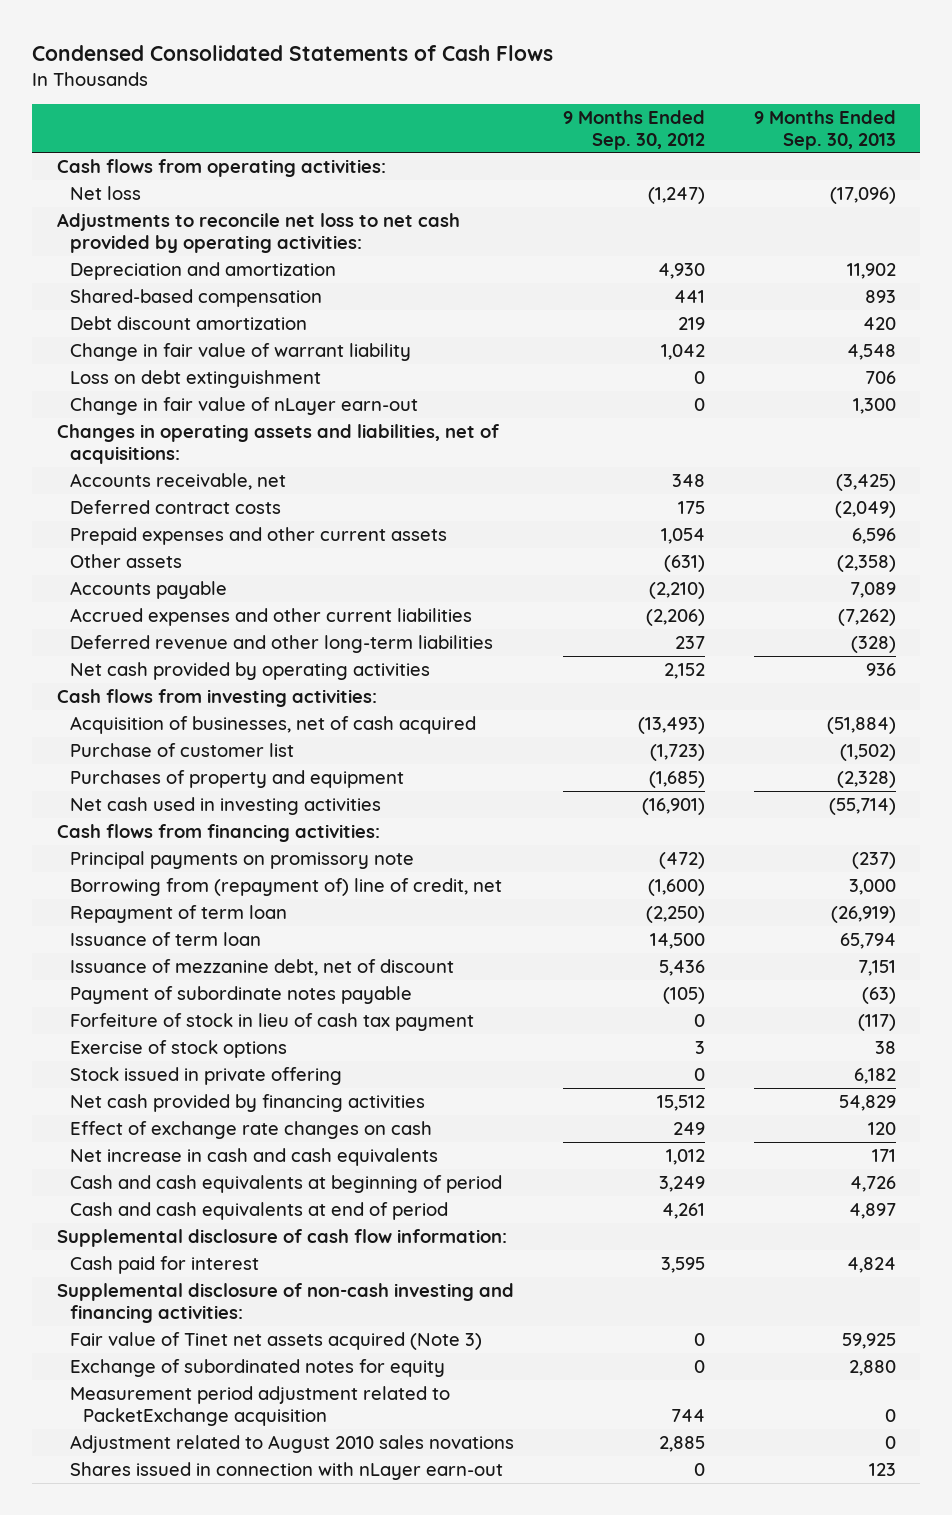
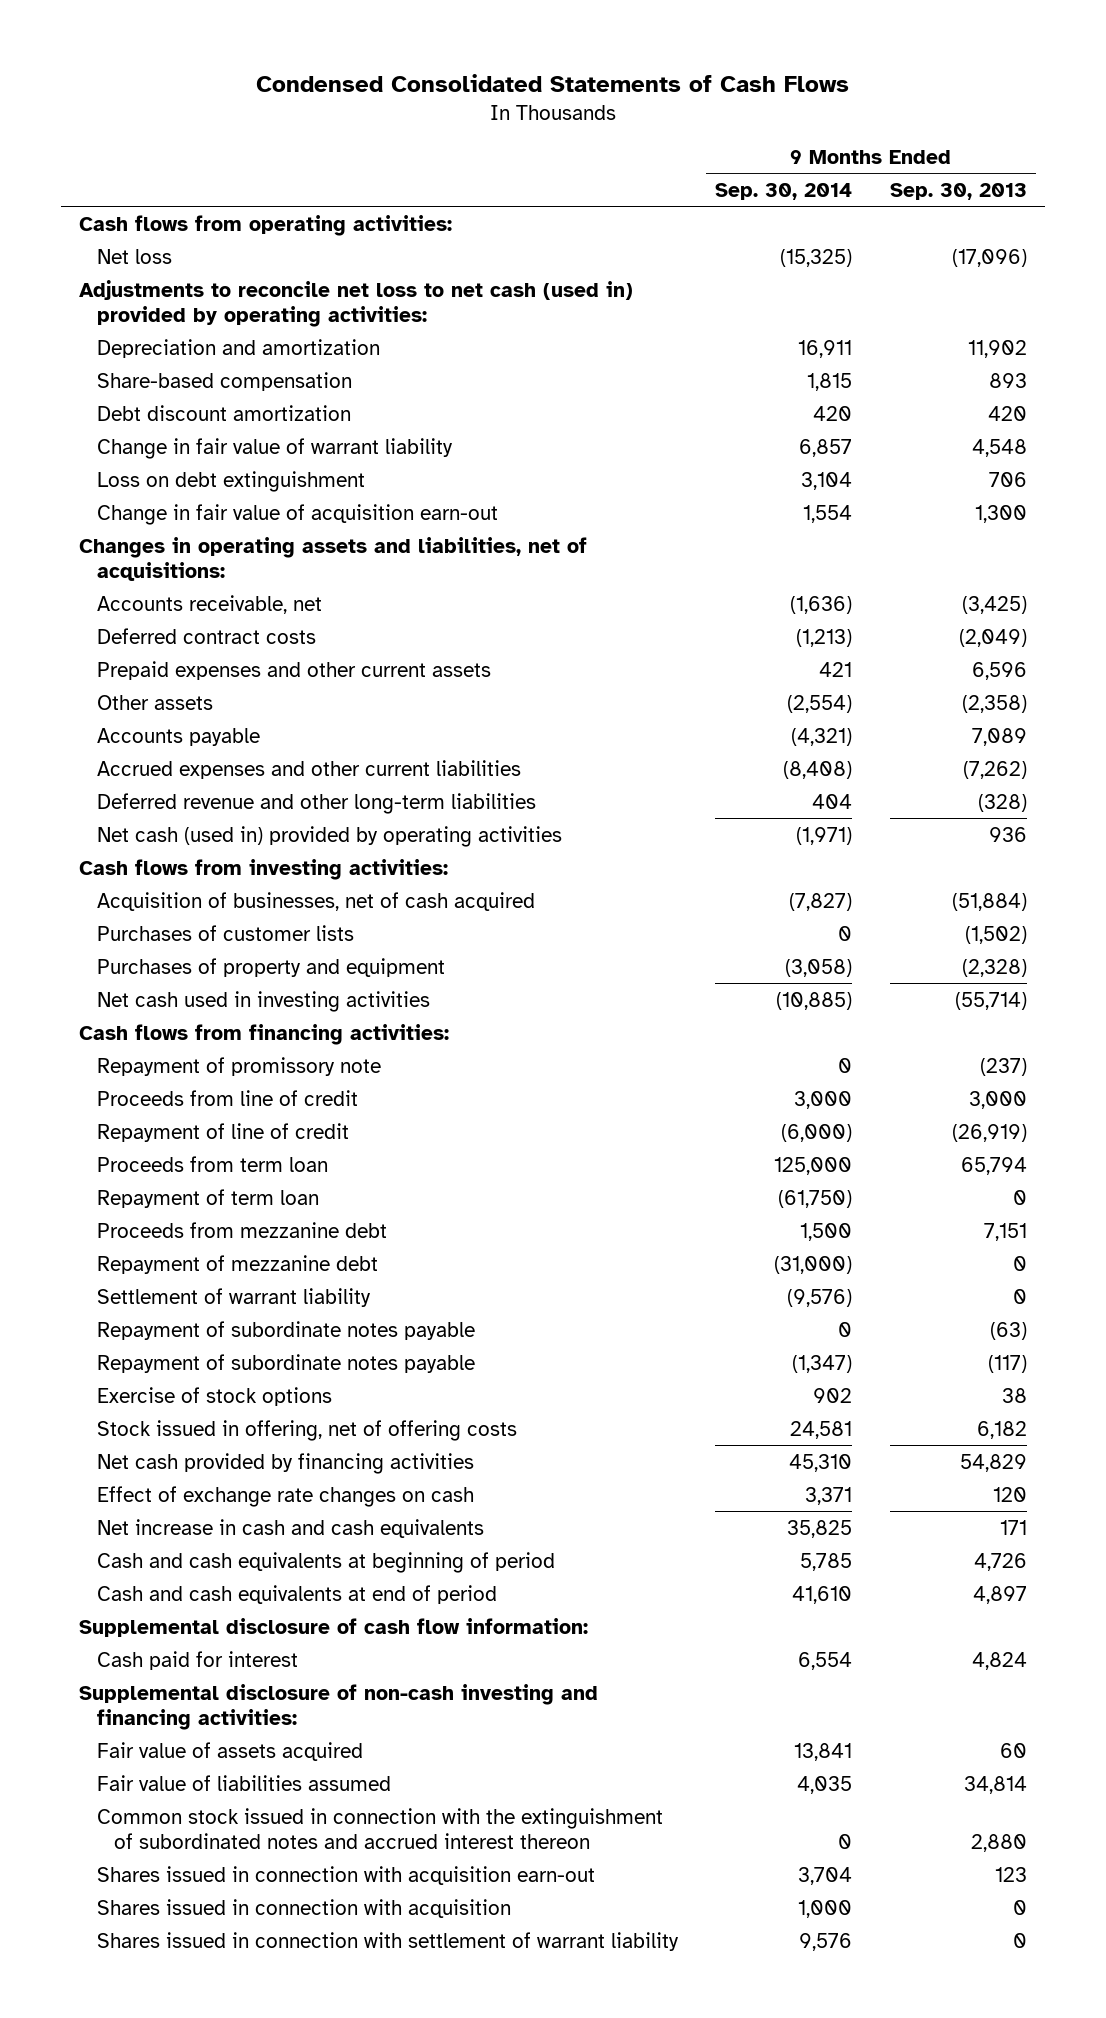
- | 9 Months Ended Sep. 30, 2012 | 9 Months Ended Sep. 30, 2013
+ | 9 Months Ended Sep. 30, 2014 | 9 Months Ended Sep. 30, 2013
- Adjustments to reconcile net loss to net cash provided by operating activities:
+ Adjustments to reconcile net loss to net cash (used in) provided by operating activities:
- Shared-based compensation | 441 | 893
+ Share-based compensation | 1,815 | 893
- Change in fair value of nLayer earn-out | 0 | 1,300
+ Change in fair value of acquisition earn-out | 1,554 | 1,300
- Net cash provided by operating activities | 2,152 | 936
+ Net cash (used in) provided by operating activities | (1,971) | 936
- Purchase of customer list | (1,723) | (1,502)
+ Purchases of customer lists | 0 | (1,502)
- Principal payments on promissory note | (472) | (237)
- Borrowing from (repayment of) line of credit, net | (1,600) | 3,000
- Repayment of term loan | (2,250) | (26,919)
- Issuance of term loan | 14,500 | 65,794
- Issuance of mezzanine debt, net of discount | 5,436 | 7,151
- Payment of subordinate notes payable | (105) | (63)
- Forfeiture of stock in lieu of cash tax payment | 0 | (117)
+ Repayment of promissory note | 0 | (237)
+ Proceeds from line of credit | 3,000 | 3,000
+ Repayment of line of credit | (6,000) | (26,919)
+ Proceeds from term loan | 125,000 | 65,794
+ Repayment of term loan | (61,750) | 0
+ Proceeds from mezzanine debt | 1,500 | 7,151
+ Repayment of mezzanine debt | (31,000) | 0
+ Settlement of warrant liability | (9,576) | 0
+ Repayment of subordinate notes payable | 0 | (63)
+ Repayment of subordinate notes payable | (1,347) | (117)
- Stock issued in private offering | 0 | 6,182
+ Stock issued in offering, net of offering costs | 24,581 | 6,182
- Fair value of Tinet net assets acquired (Note 3) | 0 | 59,925
- Exchange of subordinated notes for equity | 0 | 2,880
- Measurement period adjustment related to PacketExchange acquisition | 744 | 0
- Adjustment related to August 2010 sales novations | 2,885 | 0
- Shares issued in connection with nLayer earn-out | 0 | 123
+ Fair value of assets acquired | 13,841 | 60
+ Fair value of liabilities assumed | 4,035 | 34,814
+ Common stock issued in connection with the extinguishment of subordinated notes and accrued interest thereon | 0 | 2,880
+ Shares issued in connection with acquisition earn-out | 3,704 | 123
+ Shares issued in connection with acquisition | 1,000 | 0
+ Shares issued in connection with settlement of warrant liability | 9,576 | 0

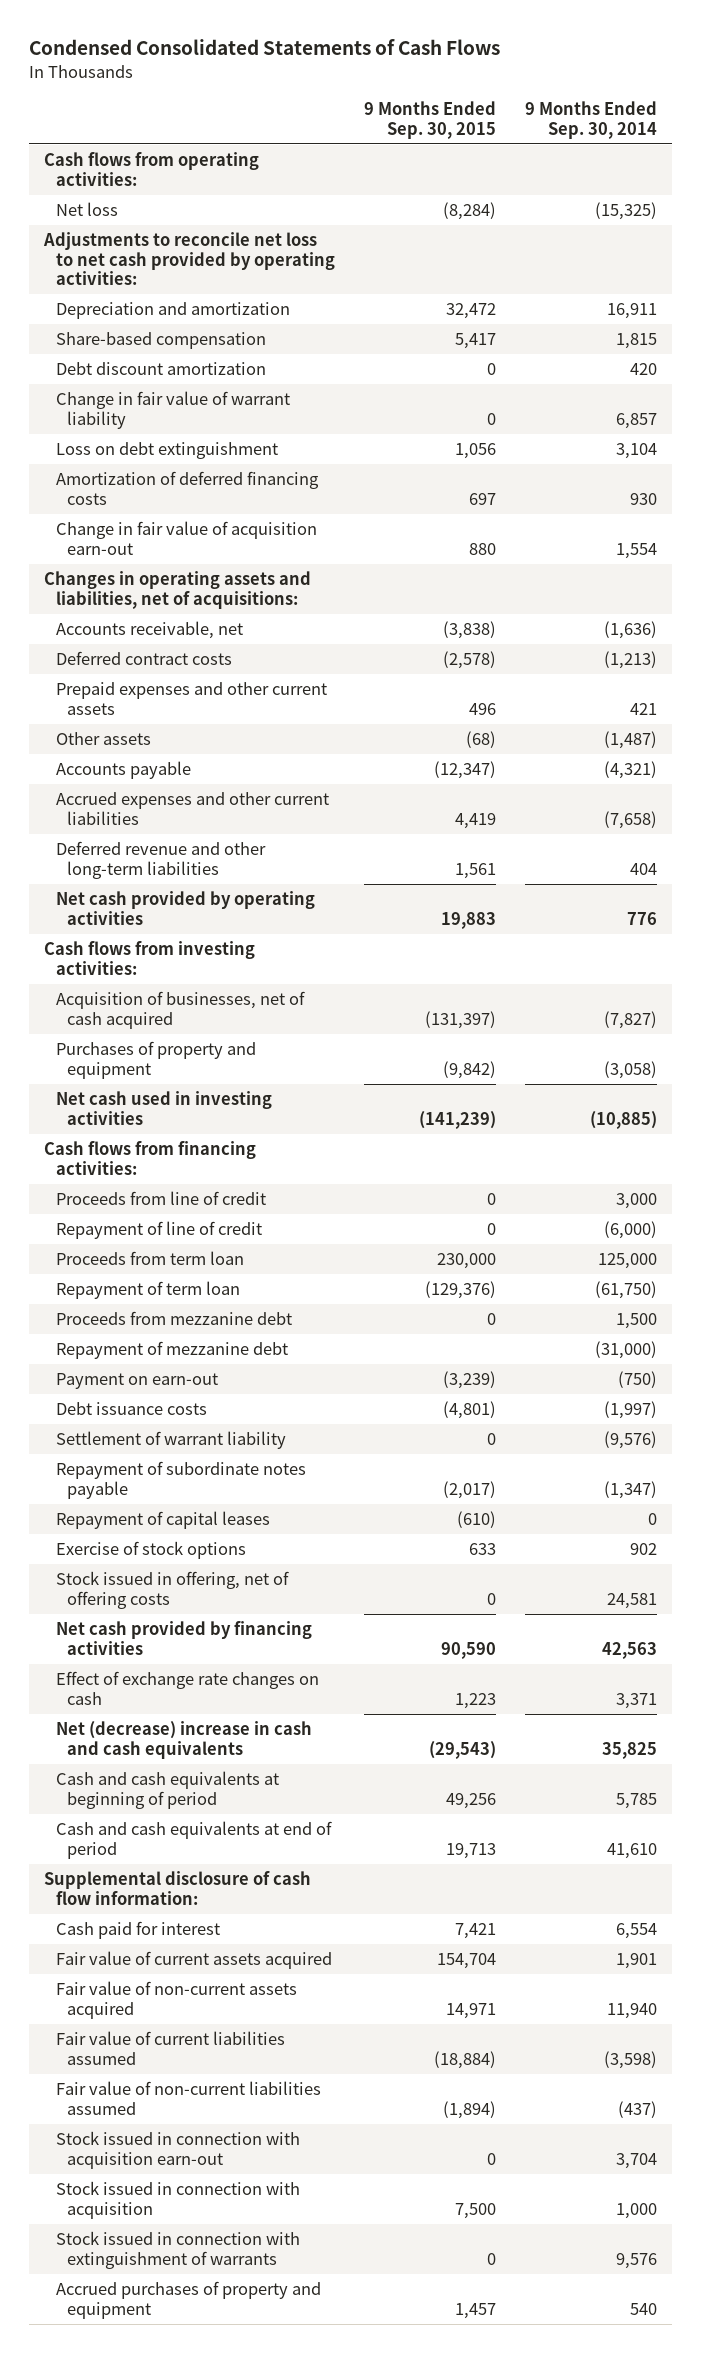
- | 9 Months Ended Sep. 30, 2014 | 9 Months Ended Sep. 30, 2013
+ | 9 Months Ended Sep. 30, 2015 | 9 Months Ended Sep. 30, 2014
- Adjustments to reconcile net loss to net cash (used in) provided by operating activities:
+ Adjustments to reconcile net loss to net cash provided by operating activities:
+ Amortization of deferred financing costs | 697 | 930
- Other assets | (2,554) | (2,358)
+ Other assets | (68) | (1,487)
- Accrued expenses and other current liabilities | (8,408) | (7,262)
+ Accrued expenses and other current liabilities | 4,419 | (7,658)
- Net cash (used in) provided by operating activities | (1,971) | 936
+ Net cash provided by operating activities | 19,883 | 776
- Purchases of customer lists | 0 | (1,502)
- Repayment of promissory note | 0 | (237)
+ Payment on earn-out | (3,239) | (750)
+ Debt issuance costs | (4,801) | (1,997)
- Repayment of subordinate notes payable | 0 | (63)
+ Repayment of capital leases | (610) | 0
- Net cash provided by financing activities | 45,310 | 54,829
+ Net cash provided by financing activities | 90,590 | 42,563
- Net increase in cash and cash equivalents | 35,825 | 171
+ Net (decrease) increase in cash and cash equivalents | (29,543) | 35,825
- Supplemental disclosure of non-cash investing and financing activities:
- Fair value of assets acquired | 13,841 | 60
- Fair value of liabilities assumed | 4,035 | 34,814
- Common stock issued in connection with the extinguishment of subordinated notes and accrued interest thereon | 0 | 2,880
- Shares issued in connection with acquisition earn-out | 3,704 | 123
- Shares issued in connection with acquisition | 1,000 | 0
- Shares issued in connection with settlement of warrant liability | 9,576 | 0
+ Fair value of current assets acquired | 154,704 | 1,901
+ Fair value of non-current assets acquired | 14,971 | 11,940
+ Fair value of current liabilities assumed | (18,884) | (3,598)
+ Fair value of non-current liabilities assumed | (1,894) | (437)
+ Stock issued in connection with acquisition earn-out | 0 | 3,704
+ Stock issued in connection with acquisition | 7,500 | 1,000
+ Stock issued in connection with extinguishment of warrants | 0 | 9,576
+ Accrued purchases of property and equipment | 1,457 | 540

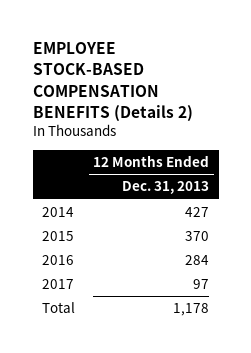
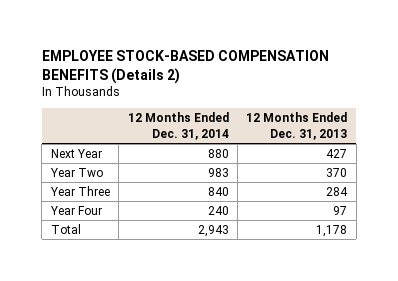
- | 12 Months Ended Dec. 31, 2013
+ | 12 Months Ended Dec. 31, 2014 | 12 Months Ended Dec. 31, 2013
- 2014 | 427
- 2015 | 370
- 2016 | 284
- 2017 | 97
+ Next Year | 880 | 427
+ Year Two | 983 | 370
+ Year Three | 840 | 284
+ Year Four | 240 | 97

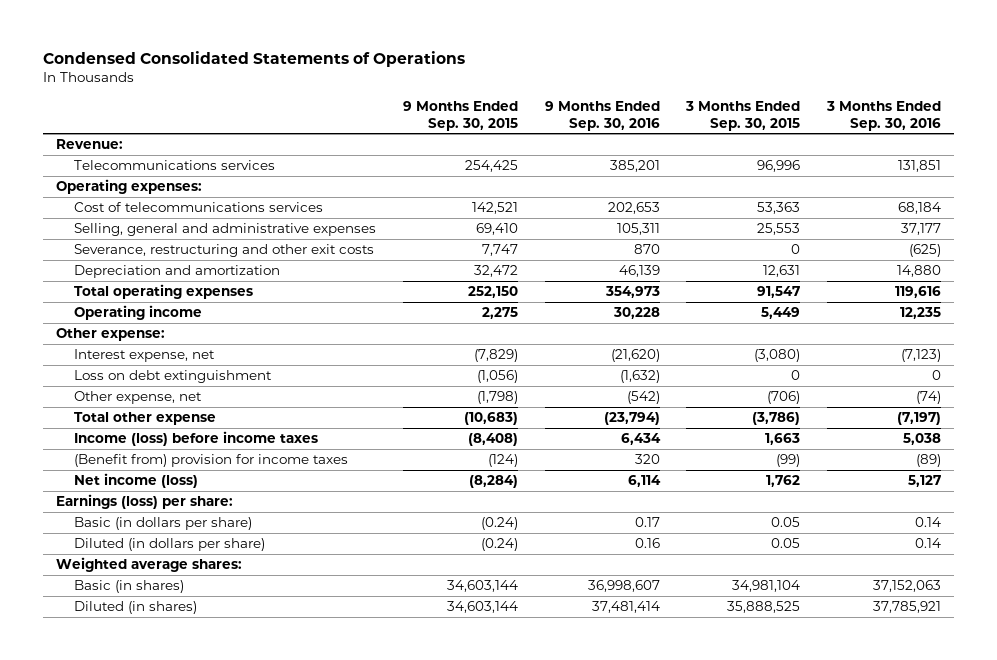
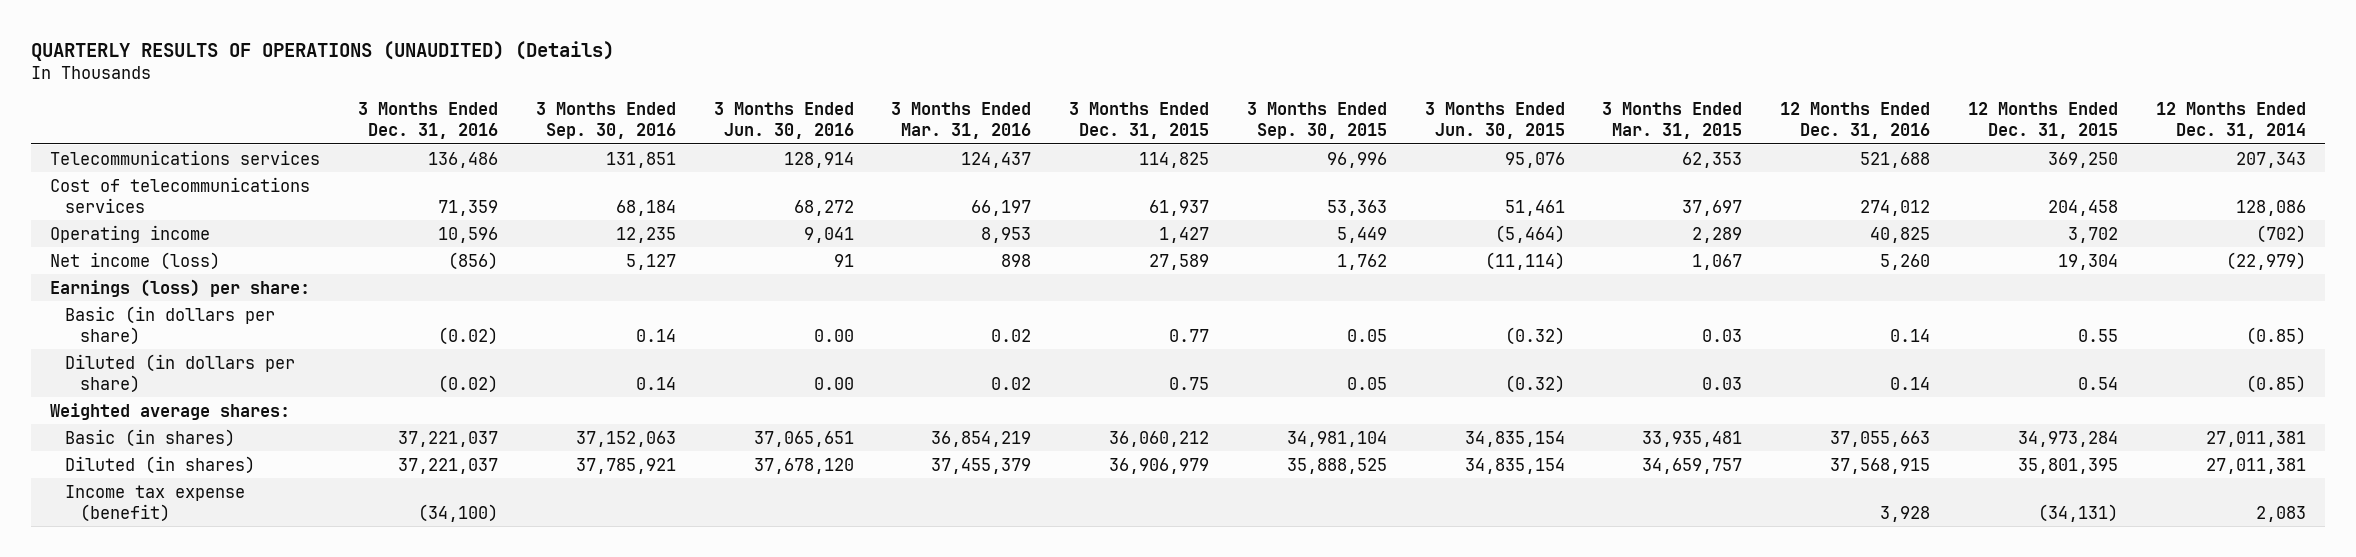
- Condensed Consolidated Statements of Operations
+ QUARTERLY RESULTS OF OPERATIONS (UNAUDITED) (Details)
- | 9 Months Ended Sep. 30, 2015 | 9 Months Ended Sep. 30, 2016 | 3 Months Ended Sep. 30, 2015 | 3 Months Ended Sep. 30, 2016
+ | 3 Months Ended Dec. 31, 2016 | 3 Months Ended Sep. 30, 2016 | 3 Months Ended Jun. 30, 2016 | 3 Months Ended Mar. 31, 2016 | 3 Months Ended Dec. 31, 2015 | 3 Months Ended Sep. 30, 2015 | 3 Months Ended Jun. 30, 2015 | 3 Months Ended Mar. 31, 2015 | 12 Months Ended Dec. 31, 2016 | 12 Months Ended Dec. 31, 2015 | 12 Months Ended Dec. 31, 2014
- Revenue:
- Operating expenses:
- Selling, general and administrative expenses | 69,410 | 105,311 | 25,553 | 37,177
- Severance, restructuring and other exit costs | 7,747 | 870 | 0 | (625)
- Depreciation and amortization | 32,472 | 46,139 | 12,631 | 14,880
- Total operating expenses | 252,150 | 354,973 | 91,547 | 119,616
- Other expense:
- Interest expense, net | (7,829) | (21,620) | (3,080) | (7,123)
- Loss on debt extinguishment | (1,056) | (1,632) | 0 | 0
- Other expense, net | (1,798) | (542) | (706) | (74)
- Total other expense | (10,683) | (23,794) | (3,786) | (7,197)
- Income (loss) before income taxes | (8,408) | 6,434 | 1,663 | 5,038
- (Benefit from) provision for income taxes | (124) | 320 | (99) | (89)
+ Income tax expense (benefit) | (34,100) | | | | | | | | 3,928 | (34,131) | 2,083

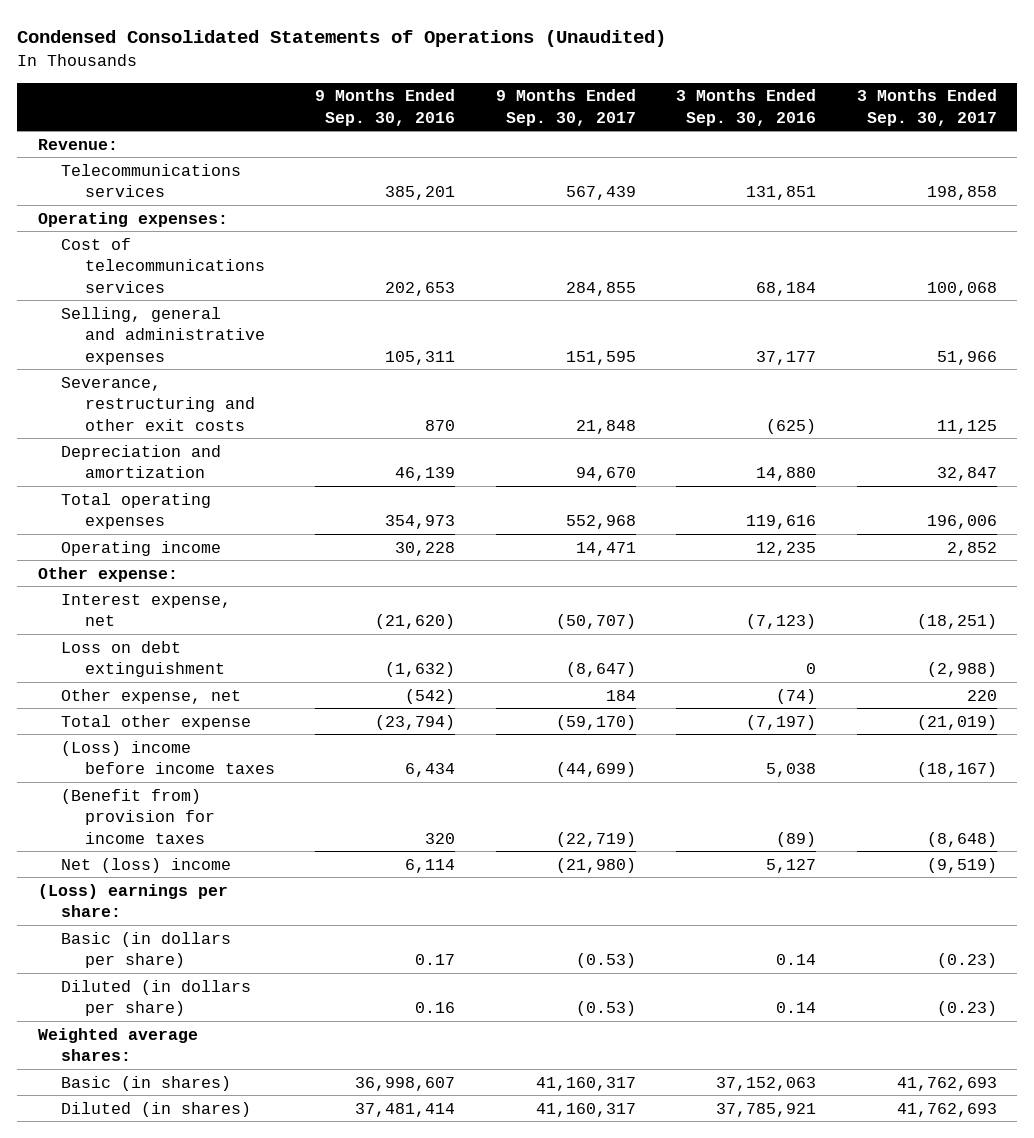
- QUARTERLY RESULTS OF OPERATIONS (UNAUDITED) (Details)
+ Condensed Consolidated Statements of Operations (Unaudited)
- | 3 Months Ended Dec. 31, 2016 | 3 Months Ended Sep. 30, 2016 | 3 Months Ended Jun. 30, 2016 | 3 Months Ended Mar. 31, 2016 | 3 Months Ended Dec. 31, 2015 | 3 Months Ended Sep. 30, 2015 | 3 Months Ended Jun. 30, 2015 | 3 Months Ended Mar. 31, 2015 | 12 Months Ended Dec. 31, 2016 | 12 Months Ended Dec. 31, 2015 | 12 Months Ended Dec. 31, 2014
+ | 9 Months Ended Sep. 30, 2016 | 9 Months Ended Sep. 30, 2017 | 3 Months Ended Sep. 30, 2016 | 3 Months Ended Sep. 30, 2017
+ Revenue:
+ Operating expenses:
+ Selling, general and administrative expenses | 105,311 | 151,595 | 37,177 | 51,966
+ Severance, restructuring and other exit costs | 870 | 21,848 | (625) | 11,125
+ Depreciation and amortization | 46,139 | 94,670 | 14,880 | 32,847
+ Total operating expenses | 354,973 | 552,968 | 119,616 | 196,006
- Net income (loss) | (856) | 5,127 | 91 | 898 | 27,589 | 1,762 | (11,114) | 1,067 | 5,260 | 19,304 | (22,979)
- Earnings (loss) per share:
+ Other expense:
+ Interest expense, net | (21,620) | (50,707) | (7,123) | (18,251)
+ Loss on debt extinguishment | (1,632) | (8,647) | 0 | (2,988)
+ Other expense, net | (542) | 184 | (74) | 220
+ Total other expense | (23,794) | (59,170) | (7,197) | (21,019)
+ (Loss) income before income taxes | 6,434 | (44,699) | 5,038 | (18,167)
+ (Benefit from) provision for income taxes | 320 | (22,719) | (89) | (8,648)
+ Net (loss) income | 6,114 | (21,980) | 5,127 | (9,519)
+ (Loss) earnings per share:
- Income tax expense (benefit) | (34,100) | | | | | | | | 3,928 | (34,131) | 2,083

